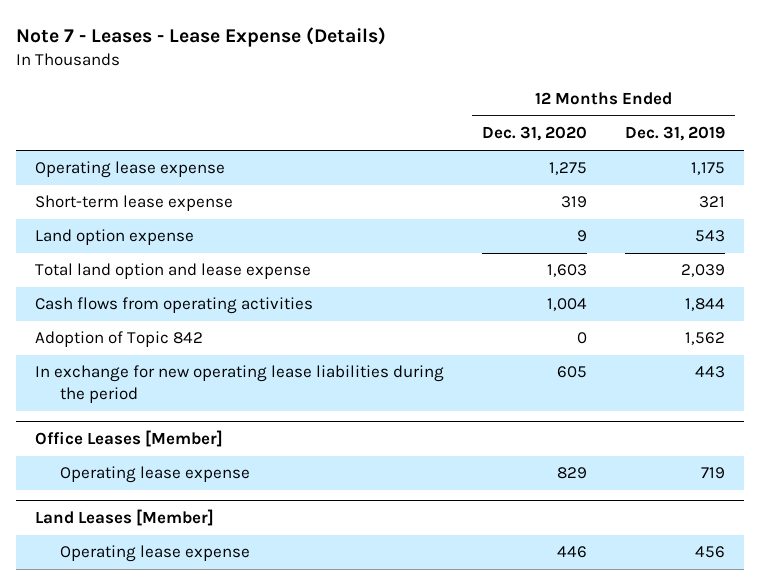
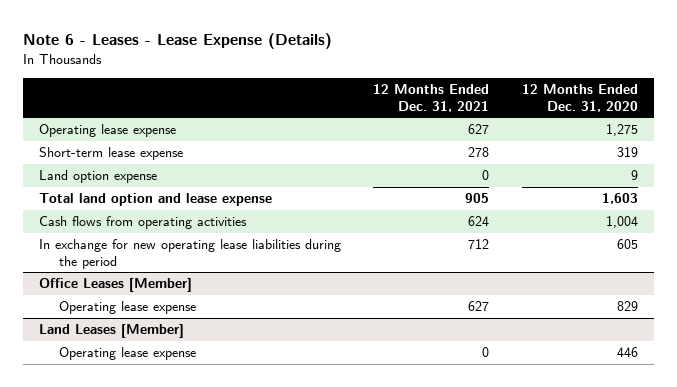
- Note 7 - Leases - Lease Expense (Details)
+ Note 6 - Leases - Lease Expense (Details)
- | 12 Months Ended Dec. 31, 2020 | 12 Months Ended Dec. 31, 2019
+ | 12 Months Ended Dec. 31, 2021 | 12 Months Ended Dec. 31, 2020
- Adoption of Topic 842 | 0 | 1,562

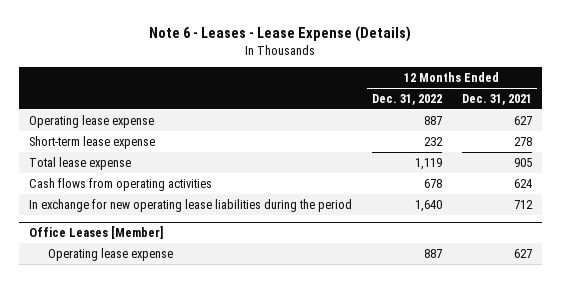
- | 12 Months Ended Dec. 31, 2021 | 12 Months Ended Dec. 31, 2020
+ | 12 Months Ended Dec. 31, 2022 | 12 Months Ended Dec. 31, 2021
- Land option expense | 0 | 9
- Total land option and lease expense | 905 | 1,603
+ Total lease expense | 1,119 | 905
- Land Leases [Member]
- Operating lease expense | 0 | 446

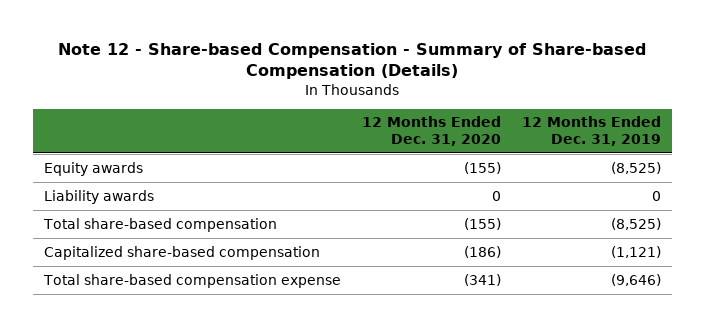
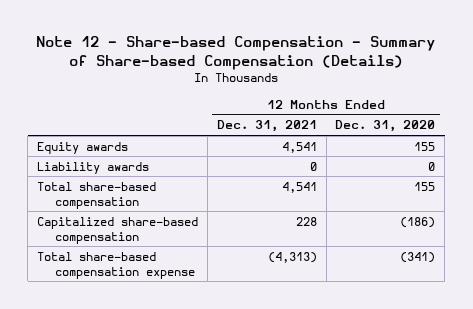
- | 12 Months Ended Dec. 31, 2020 | 12 Months Ended Dec. 31, 2019
+ | 12 Months Ended Dec. 31, 2021 | 12 Months Ended Dec. 31, 2020
- Equity awards | (155) | (8,525)
+ Equity awards | 4,541 | 155
- Total share-based compensation | (155) | (8,525)
+ Total share-based compensation | 4,541 | 155

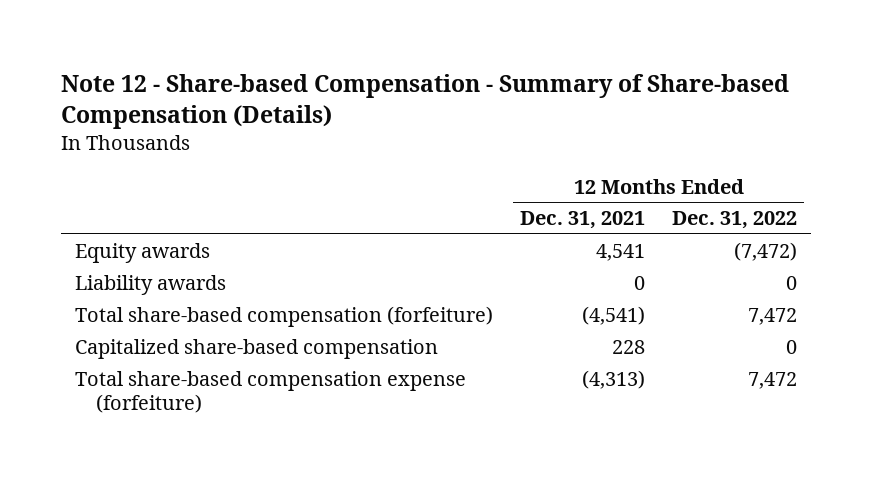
- | 12 Months Ended Dec. 31, 2021 | 12 Months Ended Dec. 31, 2020
+ | 12 Months Ended Dec. 31, 2021 | 12 Months Ended Dec. 31, 2022
- Total share-based compensation | 4,541 | 155
+ Total share-based compensation (forfeiture) | (4,541) | 7,472
- Total share-based compensation expense | (4,313) | (341)
+ Total share-based compensation expense (forfeiture) | (4,313) | 7,472

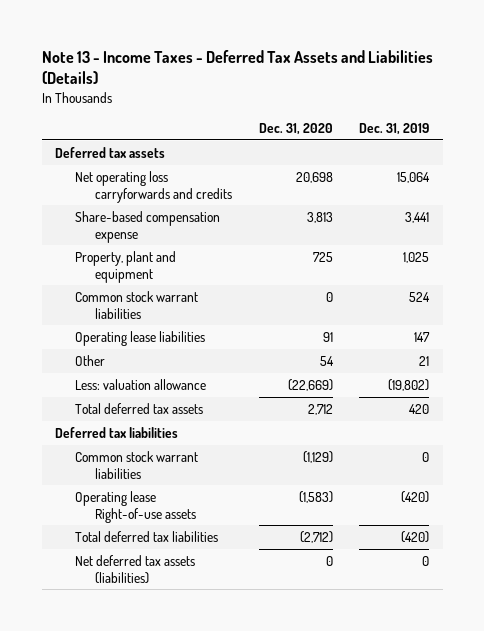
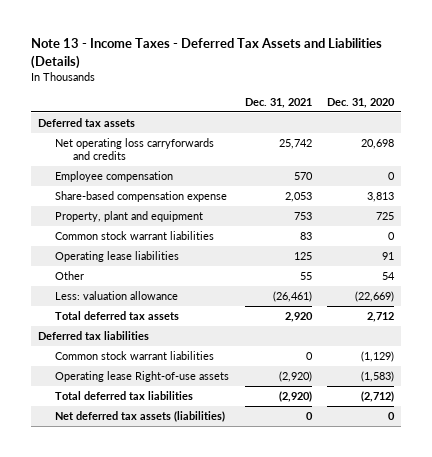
- | Dec. 31, 2020 | Dec. 31, 2019
+ | Dec. 31, 2021 | Dec. 31, 2020
+ Employee compensation | 570 | 0

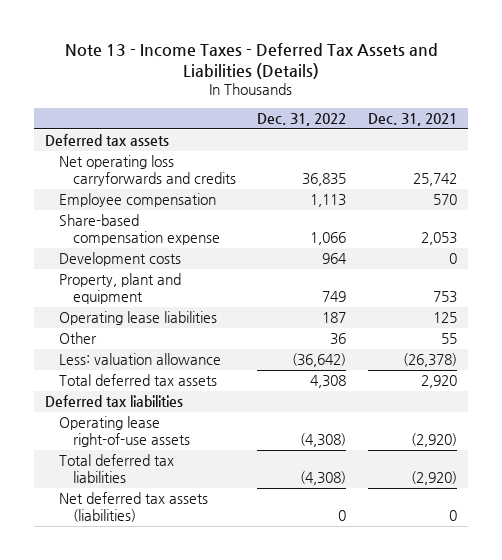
- | Dec. 31, 2021 | Dec. 31, 2020
+ | Dec. 31, 2022 | Dec. 31, 2021
+ Development costs | 964 | 0
- Common stock warrant liabilities | 83 | 0
- Less: valuation allowance | (26,461) | (22,669)
+ Less: valuation allowance | (36,642) | (26,378)
- Common stock warrant liabilities | 0 | (1,129)
- Operating lease Right-of-use assets | (2,920) | (1,583)
+ Operating lease right-of-use assets | (4,308) | (2,920)

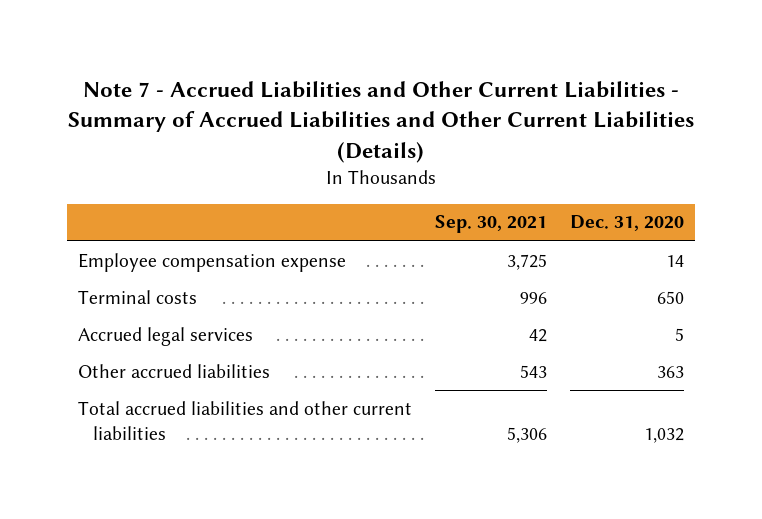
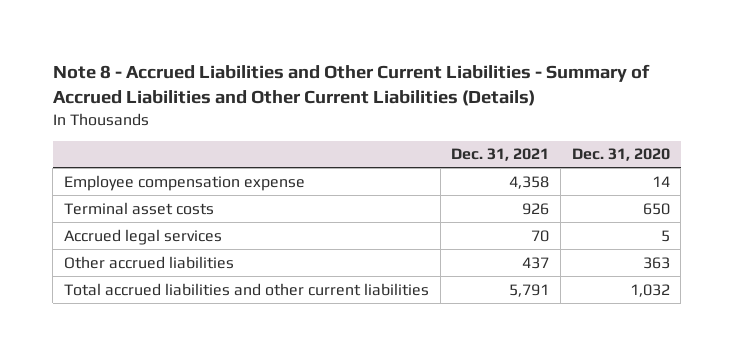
- Note 7 - Accrued Liabilities and Other Current Liabilities - Summary of Accrued Liabilities and Other Current Liabilities (Details)
+ Note 8 - Accrued Liabilities and Other Current Liabilities - Summary of Accrued Liabilities and Other Current Liabilities (Details)
- | Sep. 30, 2021 | Dec. 31, 2020
+ | Dec. 31, 2021 | Dec. 31, 2020
- Terminal costs | 996 | 650
+ Terminal asset costs | 926 | 650

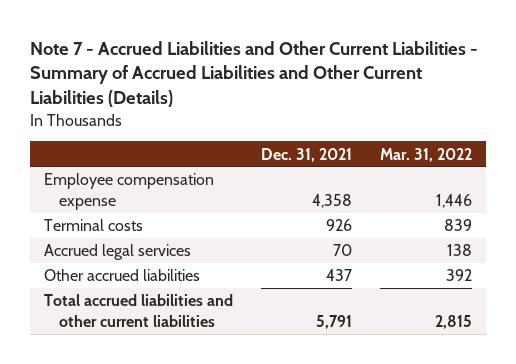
- Note 8 - Accrued Liabilities and Other Current Liabilities - Summary of Accrued Liabilities and Other Current Liabilities (Details)
+ Note 7 - Accrued Liabilities and Other Current Liabilities - Summary of Accrued Liabilities and Other Current Liabilities (Details)
- | Dec. 31, 2021 | Dec. 31, 2020
+ | Dec. 31, 2021 | Mar. 31, 2022
- Terminal asset costs | 926 | 650
+ Terminal costs | 926 | 839

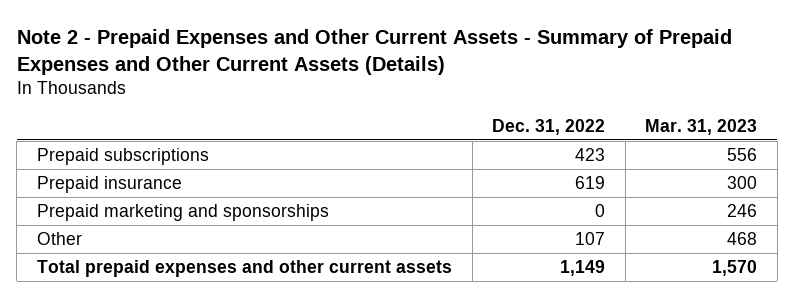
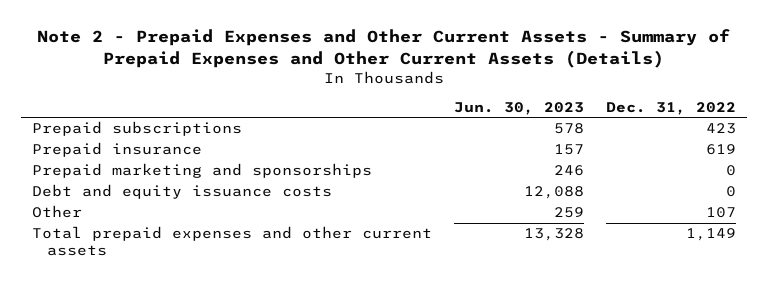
- | Dec. 31, 2022 | Mar. 31, 2023
+ | Jun. 30, 2023 | Dec. 31, 2022
+ Debt and equity issuance costs | 12,088 | 0

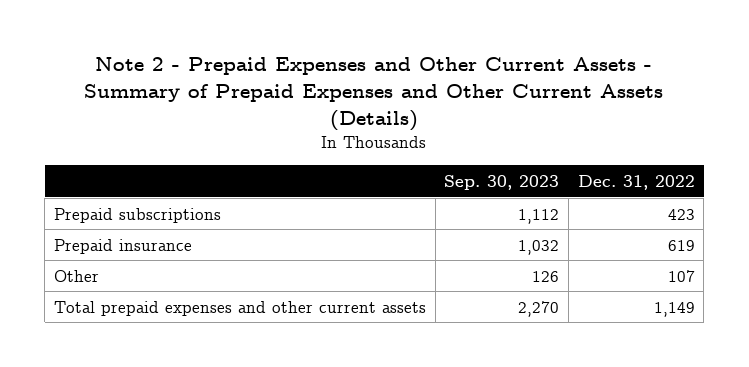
- | Jun. 30, 2023 | Dec. 31, 2022
+ | Sep. 30, 2023 | Dec. 31, 2022
- Prepaid marketing and sponsorships | 246 | 0
- Debt and equity issuance costs | 12,088 | 0

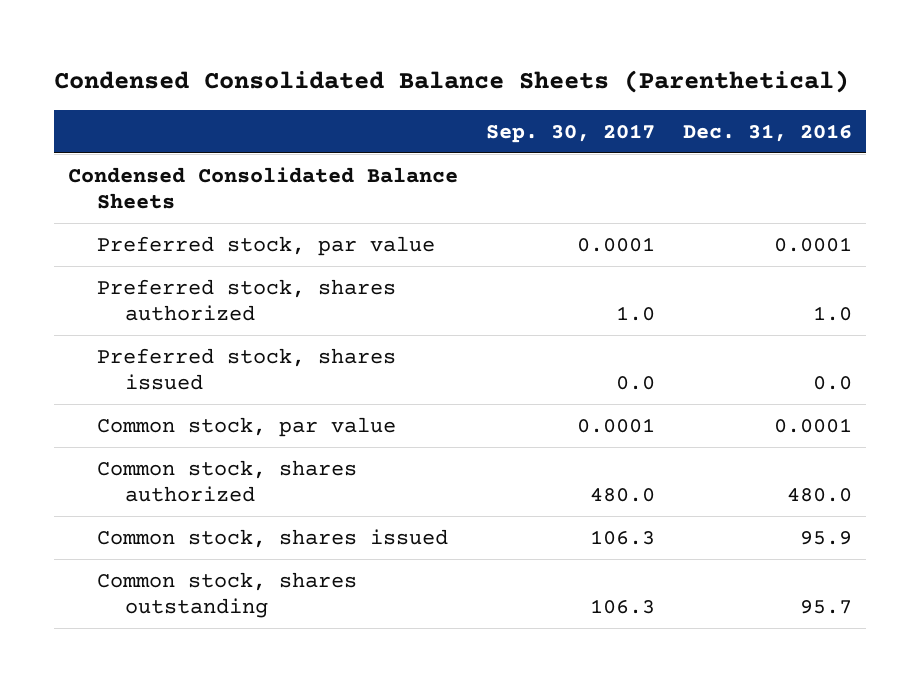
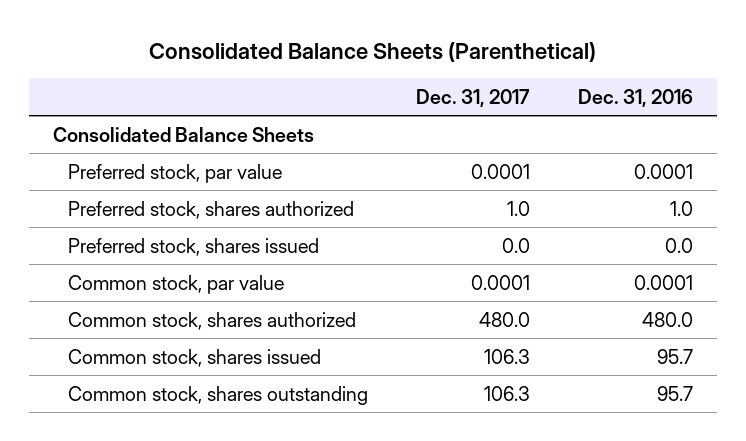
- Condensed Consolidated Balance Sheets (Parenthetical)
+ Consolidated Balance Sheets (Parenthetical)
- | Sep. 30, 2017 | Dec. 31, 2016
+ | Dec. 31, 2017 | Dec. 31, 2016
- Condensed Consolidated Balance Sheets
+ Consolidated Balance Sheets
- Common stock, shares issued | 106.3 | 95.9
+ Common stock, shares issued | 106.3 | 95.7

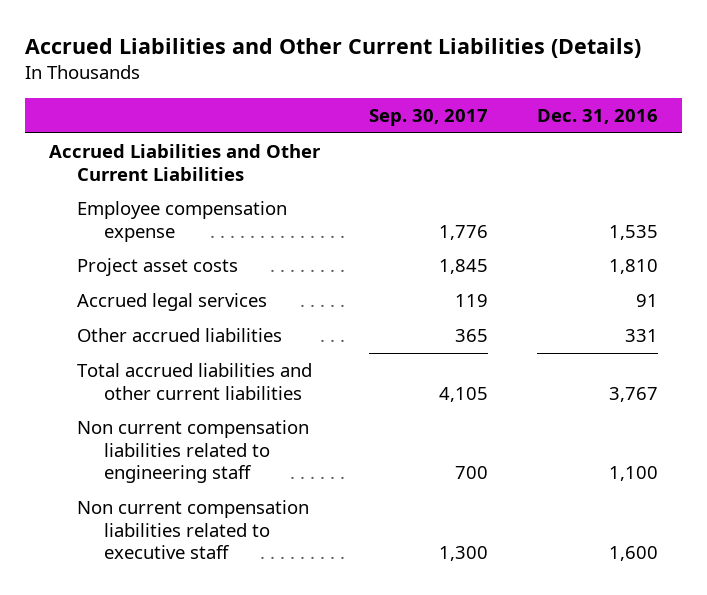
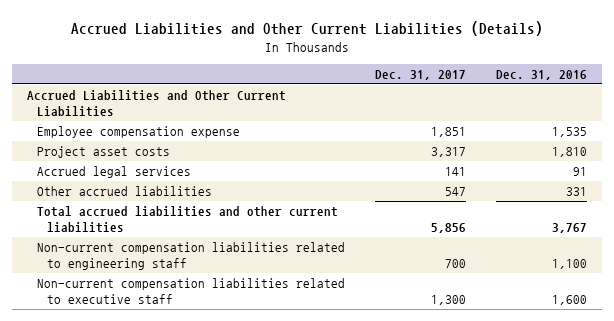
- | Sep. 30, 2017 | Dec. 31, 2016
+ | Dec. 31, 2017 | Dec. 31, 2016
- Non current compensation liabilities related to engineering staff | 700 | 1,100
- Non current compensation liabilities related to executive staff | 1,300 | 1,600
+ Non-current compensation liabilities related to engineering staff | 700 | 1,100
+ Non-current compensation liabilities related to executive staff | 1,300 | 1,600

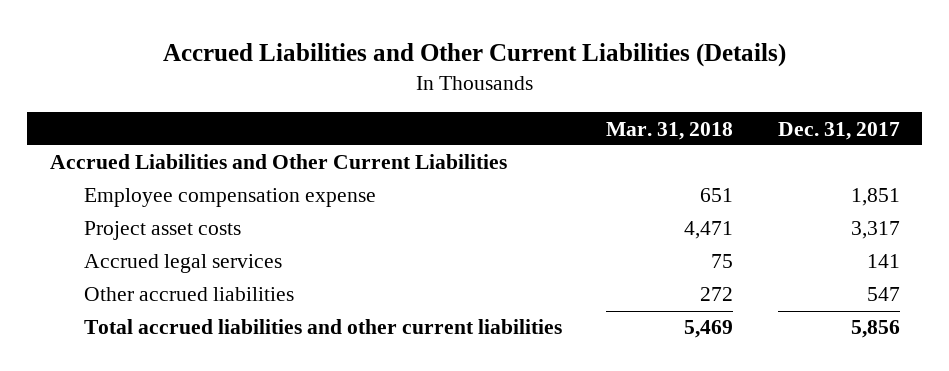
- | Dec. 31, 2017 | Dec. 31, 2016
+ | Mar. 31, 2018 | Dec. 31, 2017
- Non-current compensation liabilities related to engineering staff | 700 | 1,100
- Non-current compensation liabilities related to executive staff | 1,300 | 1,600

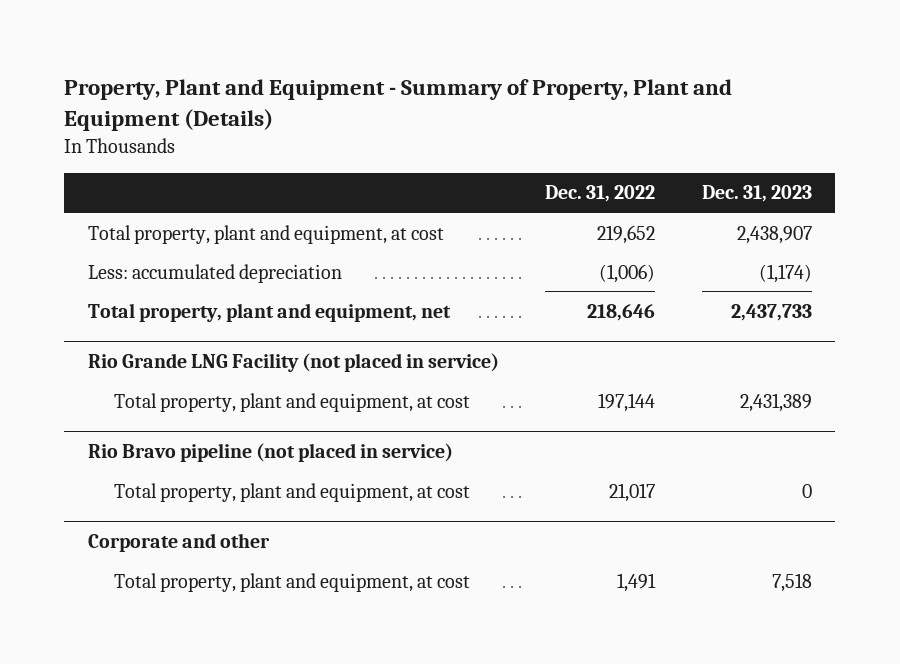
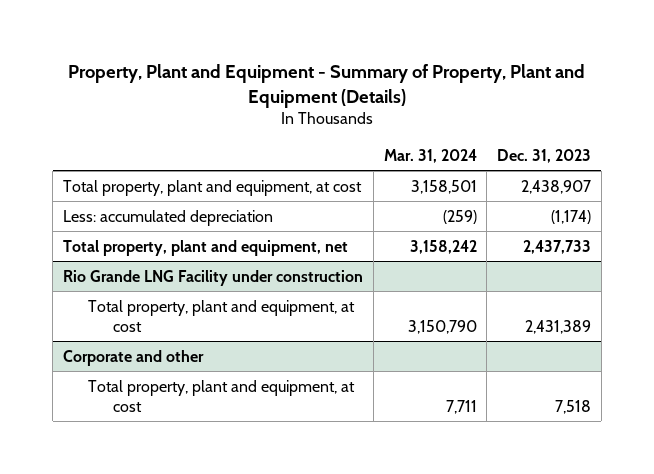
- | Dec. 31, 2022 | Dec. 31, 2023
+ | Mar. 31, 2024 | Dec. 31, 2023
- Rio Grande LNG Facility (not placed in service)
+ Rio Grande LNG Facility under construction
- Rio Bravo pipeline (not placed in service)
- Total property, plant and equipment, at cost | 21,017 | 0

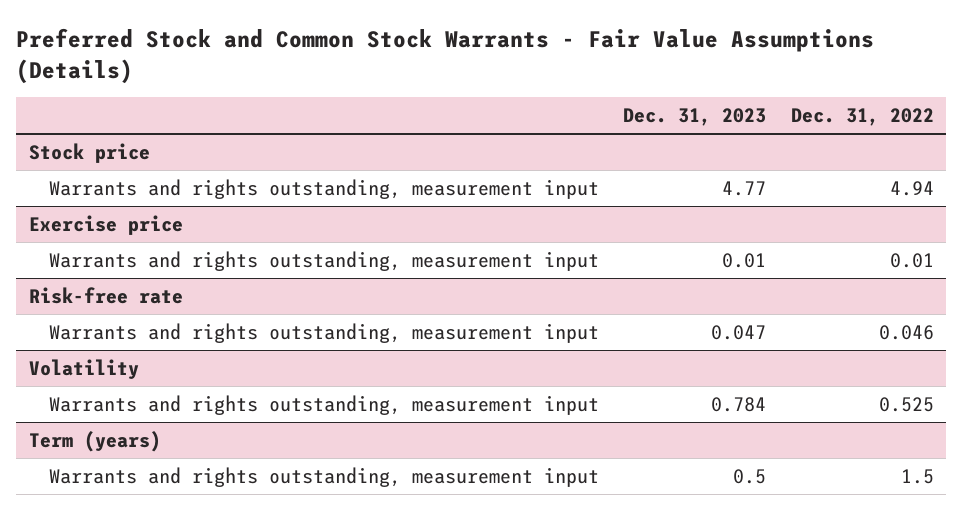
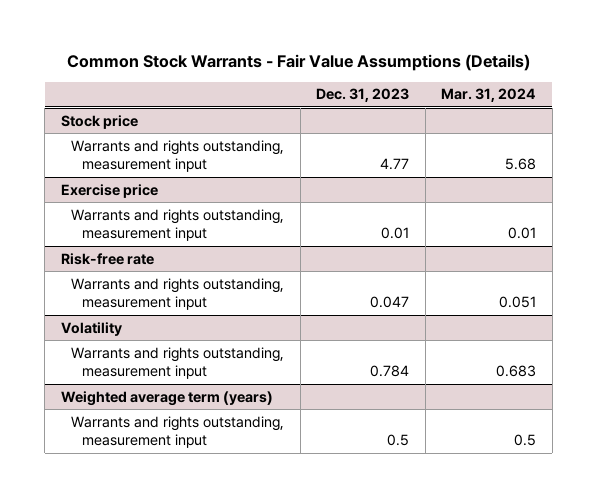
- Preferred Stock and Common Stock Warrants - Fair Value Assumptions (Details)
+ Common Stock Warrants - Fair Value Assumptions (Details)
- | Dec. 31, 2023 | Dec. 31, 2022
+ | Dec. 31, 2023 | Mar. 31, 2024
- Term (years)
+ Weighted average term (years)

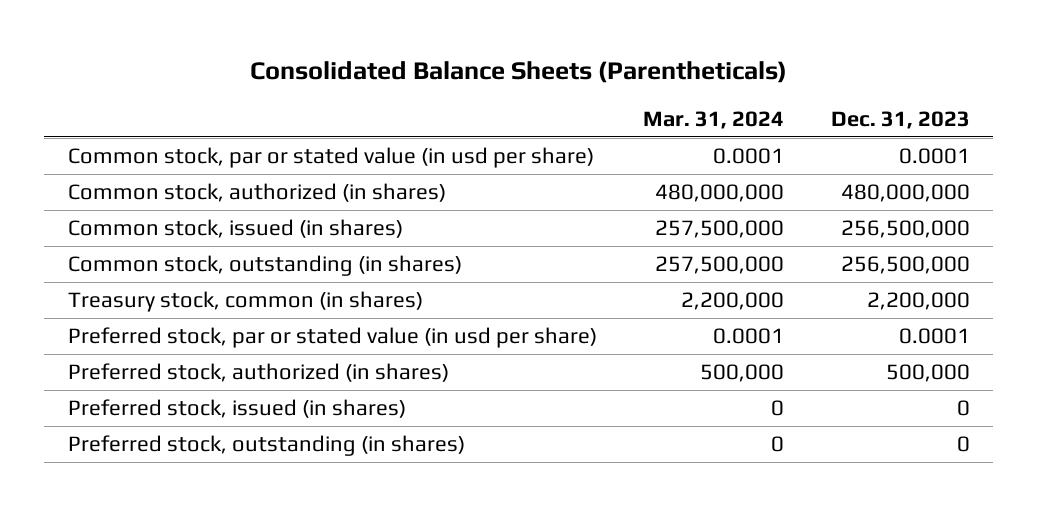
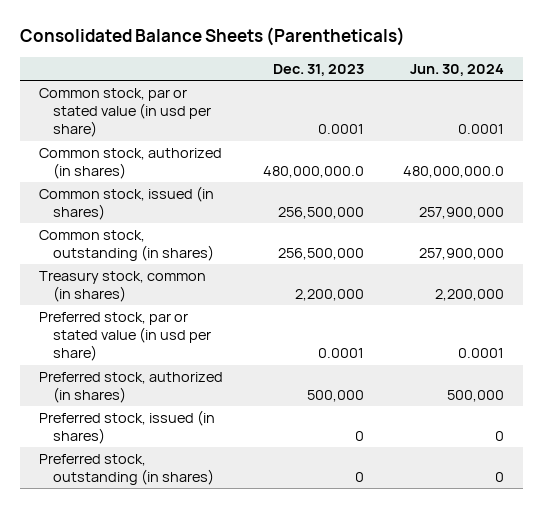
- | Mar. 31, 2024 | Dec. 31, 2023
+ | Dec. 31, 2023 | Jun. 30, 2024
- Common stock, authorized (in shares) | 480,000,000 | 480,000,000
+ Common stock, authorized (in shares) | 480,000,000.0 | 480,000,000.0

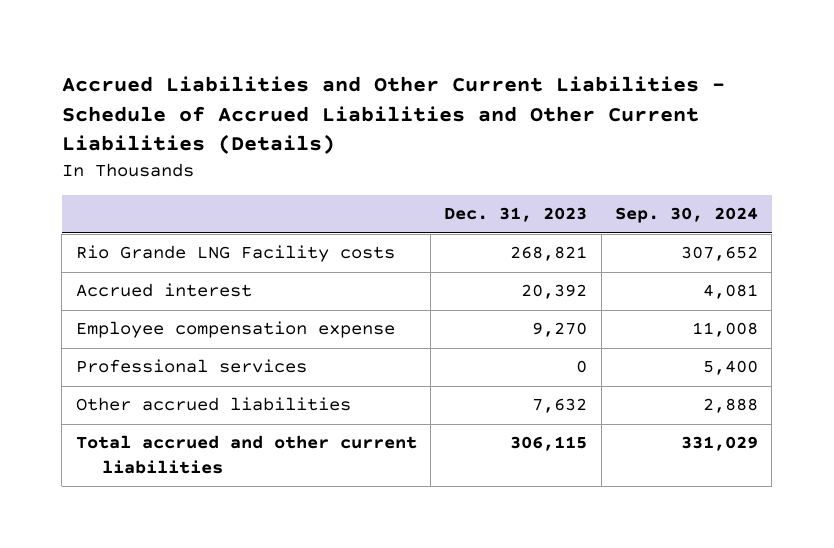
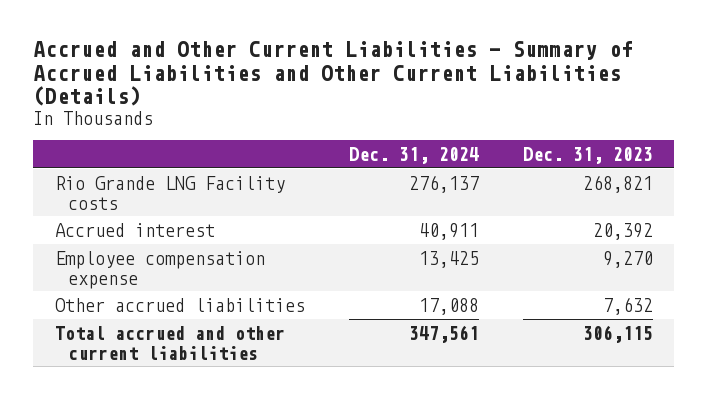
- Accrued Liabilities and Other Current Liabilities - Schedule of Accrued Liabilities and Other Current Liabilities (Details)
+ Accrued and Other Current Liabilities - Summary of Accrued Liabilities and Other Current Liabilities (Details)
- | Dec. 31, 2023 | Sep. 30, 2024
+ | Dec. 31, 2024 | Dec. 31, 2023
- Professional services | 0 | 5,400

